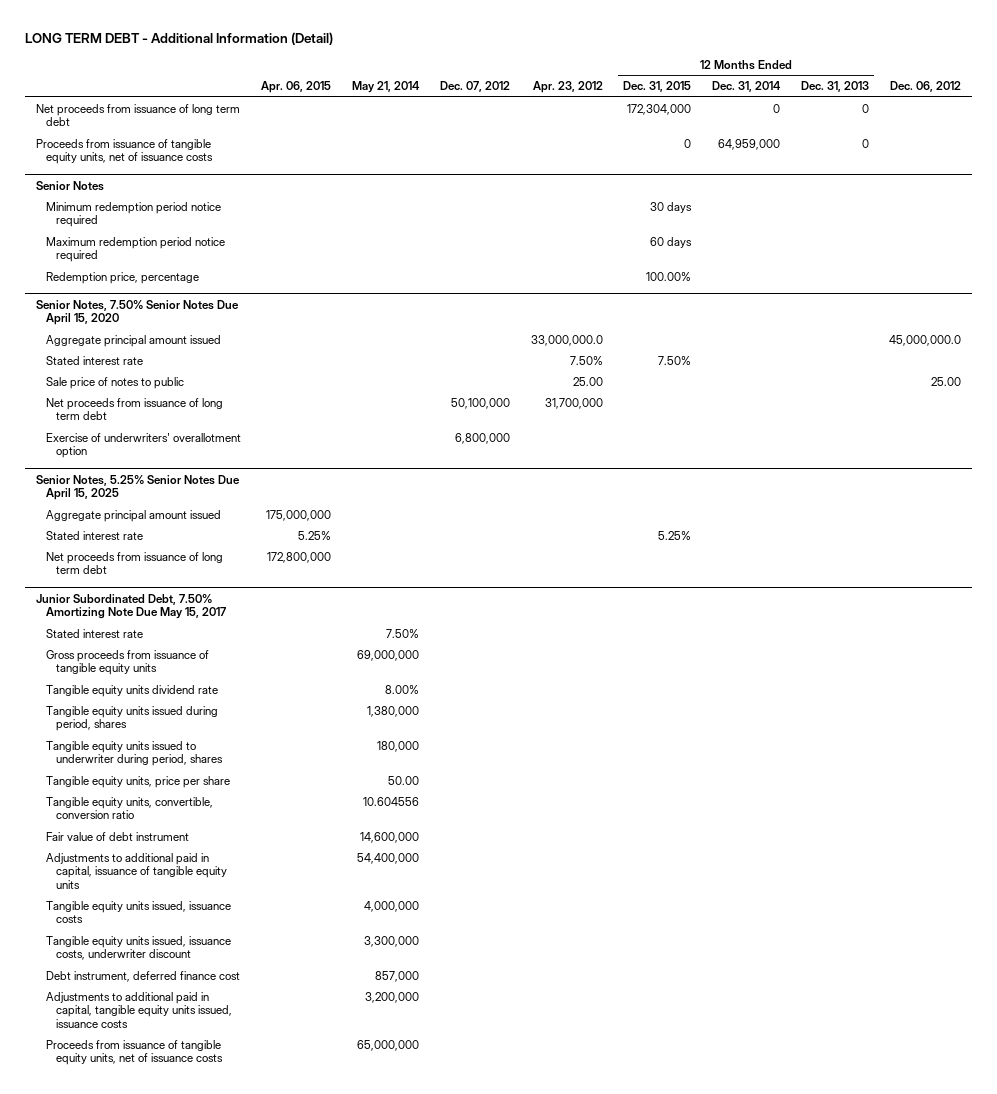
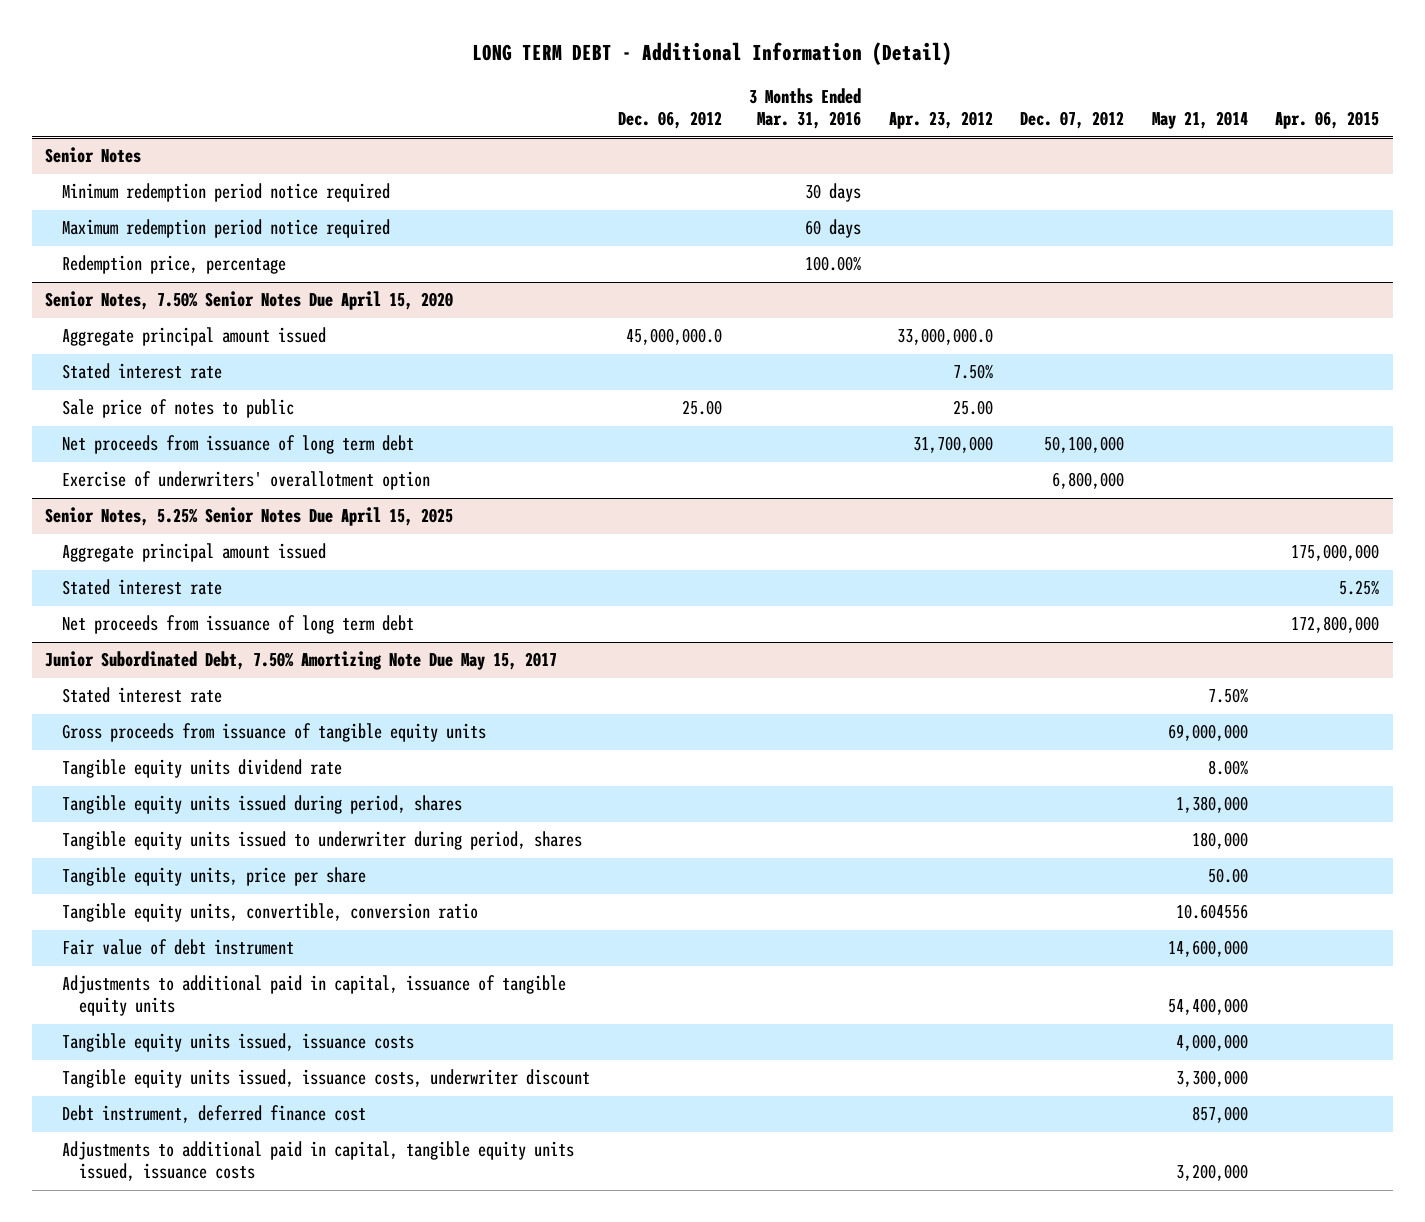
- | Apr. 06, 2015 | May 21, 2014 | Dec. 07, 2012 | Apr. 23, 2012 | 12 Months Ended Dec. 31, 2015 | 12 Months Ended Dec. 31, 2014 | 12 Months Ended Dec. 31, 2013 | Dec. 06, 2012
+ | Dec. 06, 2012 | 3 Months Ended Mar. 31, 2016 | Apr. 23, 2012 | Dec. 07, 2012 | May 21, 2014 | Apr. 06, 2015
- Net proceeds from issuance of long term debt | | | | | 172,304,000 | 0 | 0 |
- Proceeds from issuance of tangible equity units, net of issuance costs | | | | | 0 | 64,959,000 | 0 |
@ Junior Subordinated Debt, 7.50% Amortizing Note Due May 15, 2017
- Proceeds from issuance of tangible equity units, net of issuance costs | | 65,000,000 | | | | | |

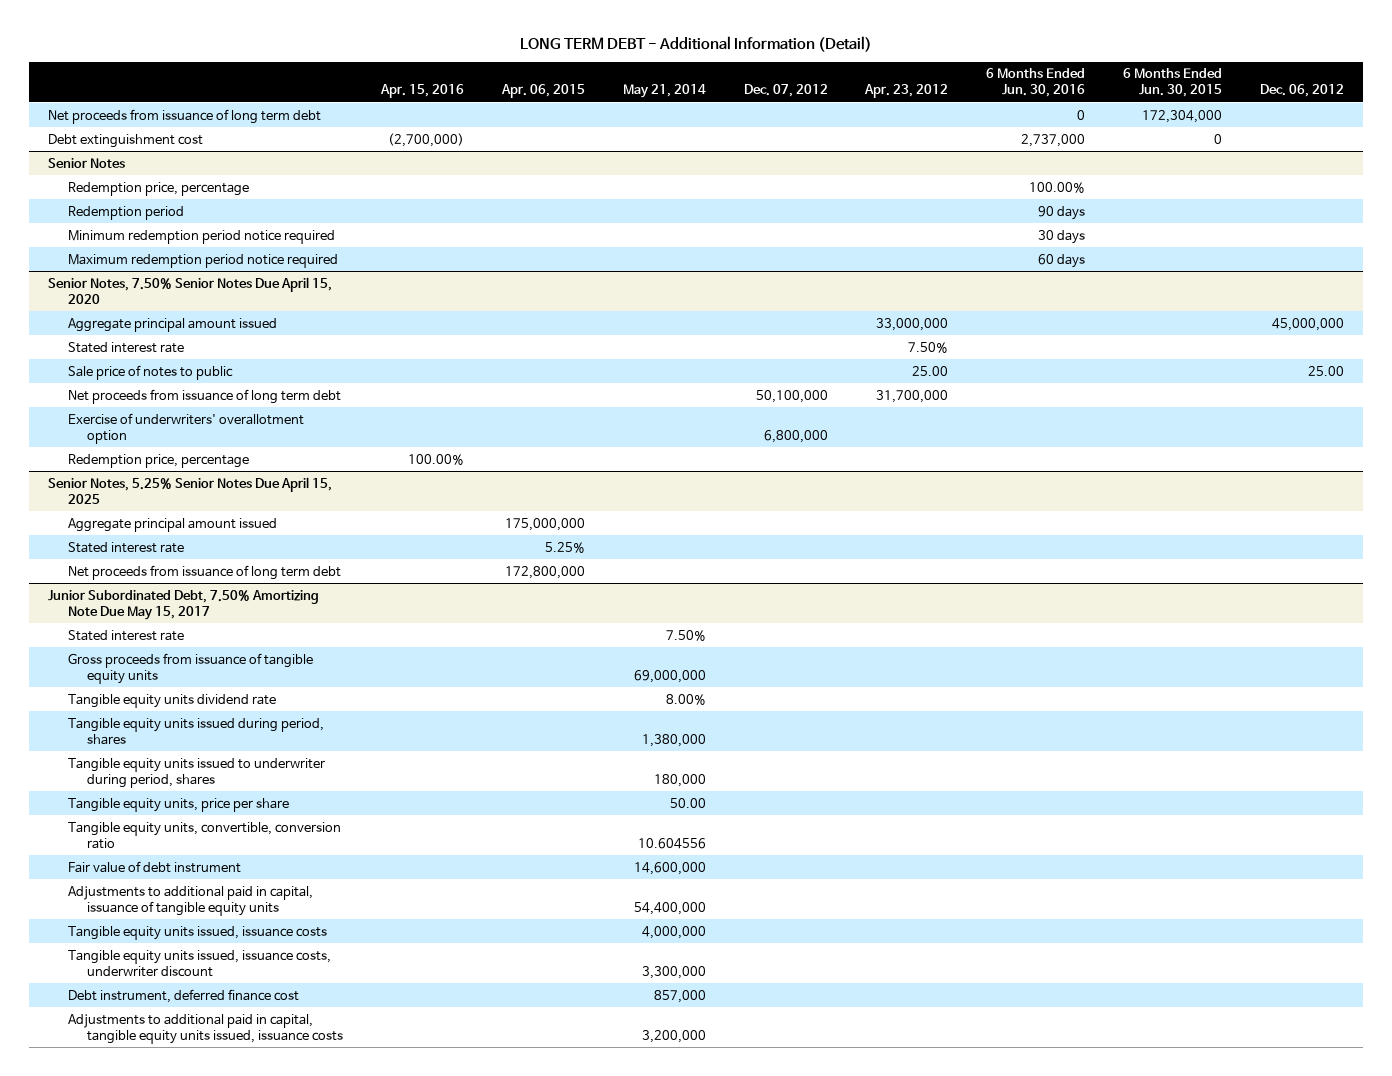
- | Dec. 06, 2012 | 3 Months Ended Mar. 31, 2016 | Apr. 23, 2012 | Dec. 07, 2012 | May 21, 2014 | Apr. 06, 2015
+ | Apr. 15, 2016 | Apr. 06, 2015 | May 21, 2014 | Dec. 07, 2012 | Apr. 23, 2012 | 6 Months Ended Jun. 30, 2016 | 6 Months Ended Jun. 30, 2015 | Dec. 06, 2012
+ Net proceeds from issuance of long term debt | | | | | | 0 | 172,304,000 |
+ Debt extinguishment cost | (2,700,000) | | | | | 2,737,000 | 0 |
@ Senior Notes
moved up: Redemption price, percentage | | | | | | 100.00% | |
+ Redemption period | | | | | | 90 days | |
@ Senior Notes, 7.50% Senior Notes Due April 15, 2020
- Aggregate principal amount issued | 45,000,000.0 | | 33,000,000.0 | | |
+ Aggregate principal amount issued | | | | | 33,000,000 | | | 45,000,000
+ Redemption price, percentage | 100.00% | | | | | | |

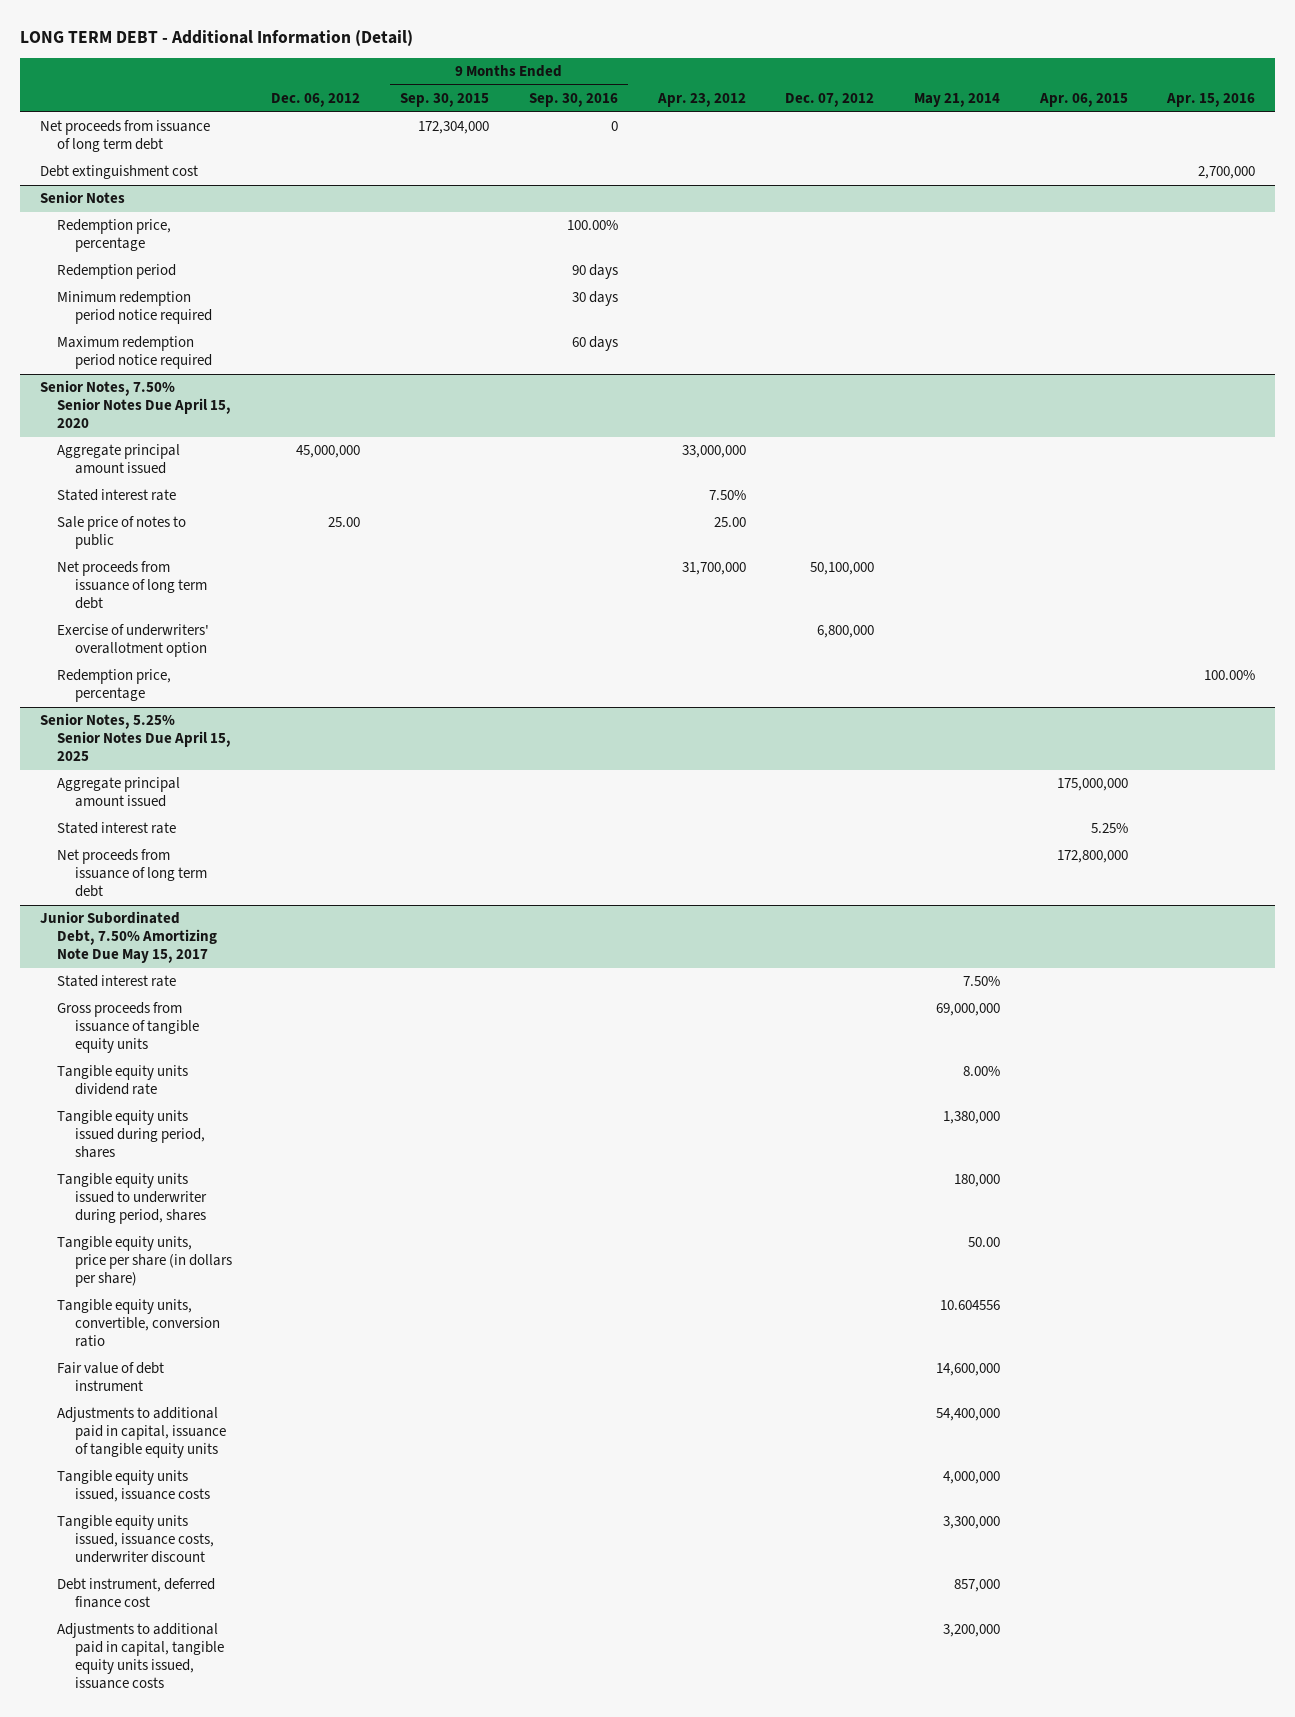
- | Apr. 15, 2016 | Apr. 06, 2015 | May 21, 2014 | Dec. 07, 2012 | Apr. 23, 2012 | 6 Months Ended Jun. 30, 2016 | 6 Months Ended Jun. 30, 2015 | Dec. 06, 2012
+ | Dec. 06, 2012 | 9 Months Ended Sep. 30, 2015 | 9 Months Ended Sep. 30, 2016 | Apr. 23, 2012 | Dec. 07, 2012 | May 21, 2014 | Apr. 06, 2015 | Apr. 15, 2016
- Debt extinguishment cost | (2,700,000) | | | | | 2,737,000 | 0 |
+ Debt extinguishment cost | | | | | | | | 2,700,000
@ Junior Subordinated Debt, 7.50% Amortizing Note Due May 15, 2017
- Tangible equity units, price per share | | | 50.00 | | | | |
+ Tangible equity units, price per share (in dollars per share) | | | | | | 50.00 | |

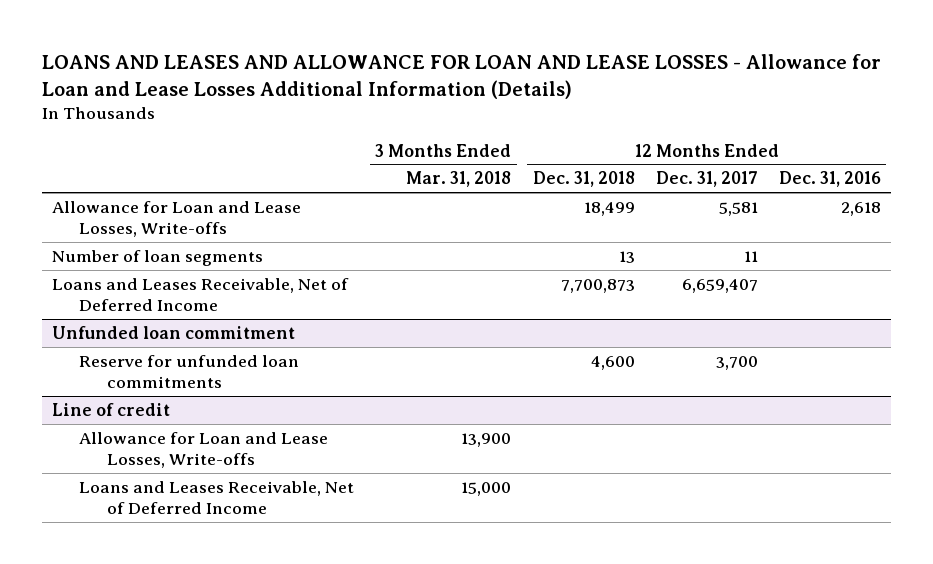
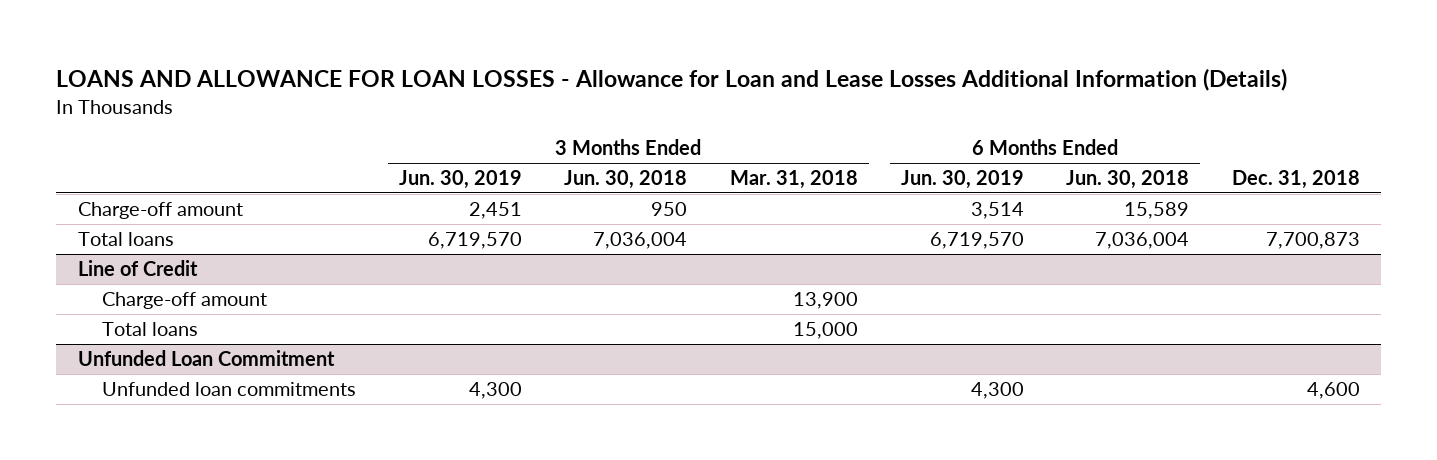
- LOANS AND LEASES AND ALLOWANCE FOR LOAN AND LEASE LOSSES - Allowance for Loan and Lease Losses Additional Information (Details)
+ LOANS AND ALLOWANCE FOR LOAN LOSSES - Allowance for Loan and Lease Losses Additional Information (Details)
- | 3 Months Ended Mar. 31, 2018 | 12 Months Ended Dec. 31, 2018 | 12 Months Ended Dec. 31, 2017 | 12 Months Ended Dec. 31, 2016
+ | 3 Months Ended Jun. 30, 2019 | 3 Months Ended Jun. 30, 2018 | 3 Months Ended Mar. 31, 2018 | 6 Months Ended Jun. 30, 2019 | 6 Months Ended Jun. 30, 2018 | Dec. 31, 2018
- Allowance for Loan and Lease Losses, Write-offs | | 18,499 | 5,581 | 2,618
- Number of loan segments | | 13 | 11 |
- Loans and Leases Receivable, Net of Deferred Income | | 7,700,873 | 6,659,407 |
- Unfunded loan commitment
- Reserve for unfunded loan commitments | | 4,600 | 3,700 |
- Line of credit
- Allowance for Loan and Lease Losses, Write-offs | 13,900 | | |
- Loans and Leases Receivable, Net of Deferred Income | 15,000 | | |
+ Charge-off amount | 2,451 | 950 | | 3,514 | 15,589 |
+ Total loans | 6,719,570 | 7,036,004 | | 6,719,570 | 7,036,004 | 7,700,873
+ Line of Credit
+ Charge-off amount | | | 13,900 | | |
+ Total loans | | | 15,000 | | |
+ Unfunded Loan Commitment
+ Unfunded loan commitments | 4,300 | | | 4,300 | | 4,600

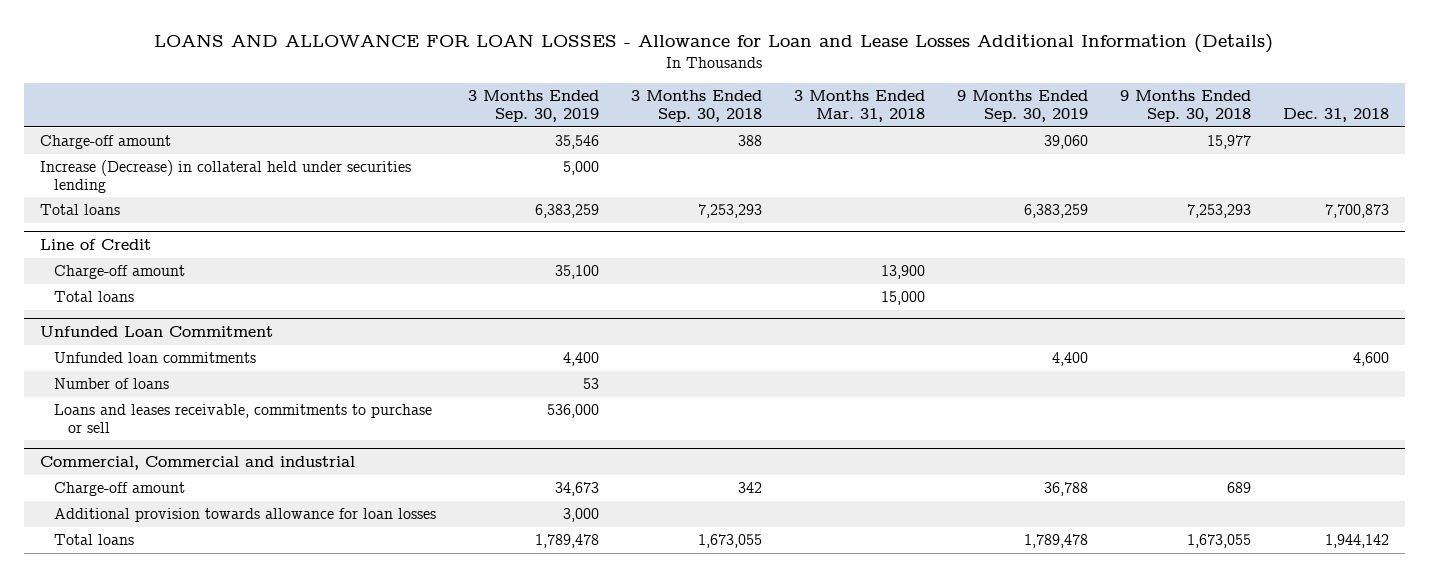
- | 3 Months Ended Jun. 30, 2019 | 3 Months Ended Jun. 30, 2018 | 3 Months Ended Mar. 31, 2018 | 6 Months Ended Jun. 30, 2019 | 6 Months Ended Jun. 30, 2018 | Dec. 31, 2018
+ | 3 Months Ended Sep. 30, 2019 | 3 Months Ended Sep. 30, 2018 | 3 Months Ended Mar. 31, 2018 | 9 Months Ended Sep. 30, 2019 | 9 Months Ended Sep. 30, 2018 | Dec. 31, 2018
+ Increase (Decrease) in collateral held under securities lending | 5,000 | | | | |
@ Unfunded Loan Commitment
+ Number of loans | 53 | | | | |
+ Loans and leases receivable, commitments to purchase or sell | 536,000 | | | | |
+ Commercial, Commercial and industrial
+ Charge-off amount | 34,673 | 342 | | 36,788 | 689 |
+ Additional provision towards allowance for loan losses | 3,000 | | | | |
+ Total loans | 1,789,478 | 1,673,055 | | 1,789,478 | 1,673,055 | 1,944,142

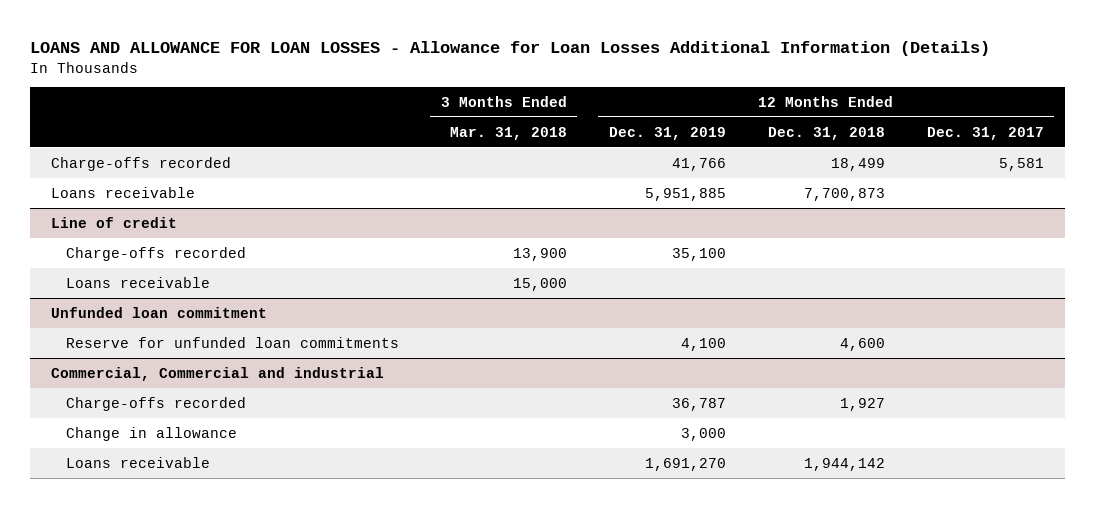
- LOANS AND ALLOWANCE FOR LOAN LOSSES - Allowance for Loan and Lease Losses Additional Information (Details)
+ LOANS AND ALLOWANCE FOR LOAN LOSSES - Allowance for Loan Losses Additional Information (Details)
- | 3 Months Ended Sep. 30, 2019 | 3 Months Ended Sep. 30, 2018 | 3 Months Ended Mar. 31, 2018 | 9 Months Ended Sep. 30, 2019 | 9 Months Ended Sep. 30, 2018 | Dec. 31, 2018
+ | 3 Months Ended Mar. 31, 2018 | 12 Months Ended Dec. 31, 2019 | 12 Months Ended Dec. 31, 2018 | 12 Months Ended Dec. 31, 2017
- Charge-off amount | 35,546 | 388 | | 39,060 | 15,977 |
- Increase (Decrease) in collateral held under securities lending | 5,000 | | | | |
- Total loans | 6,383,259 | 7,253,293 | | 6,383,259 | 7,253,293 | 7,700,873
- Line of Credit
- Charge-off amount | 35,100 | | 13,900 | | |
- Total loans | | | 15,000 | | |
- Unfunded Loan Commitment
- Unfunded loan commitments | 4,400 | | | 4,400 | | 4,600
- Number of loans | 53 | | | | |
- Loans and leases receivable, commitments to purchase or sell | 536,000 | | | | |
+ Charge-offs recorded | | 41,766 | 18,499 | 5,581
+ Loans receivable | | 5,951,885 | 7,700,873 |
+ Line of credit
+ Charge-offs recorded | 13,900 | 35,100 | |
+ Loans receivable | 15,000 | | |
+ Unfunded loan commitment
+ Reserve for unfunded loan commitments | | 4,100 | 4,600 |
@ Commercial, Commercial and industrial
- Charge-off amount | 34,673 | 342 | | 36,788 | 689 |
- Additional provision towards allowance for loan losses | 3,000 | | | | |
- Total loans | 1,789,478 | 1,673,055 | | 1,789,478 | 1,673,055 | 1,944,142
+ Charge-offs recorded | | 36,787 | 1,927 |
+ Change in allowance | | 3,000 | |
+ Loans receivable | | 1,691,270 | 1,944,142 |

